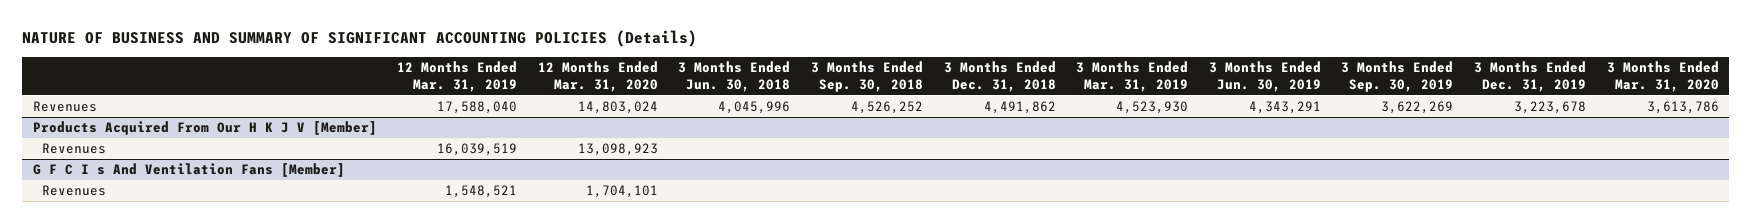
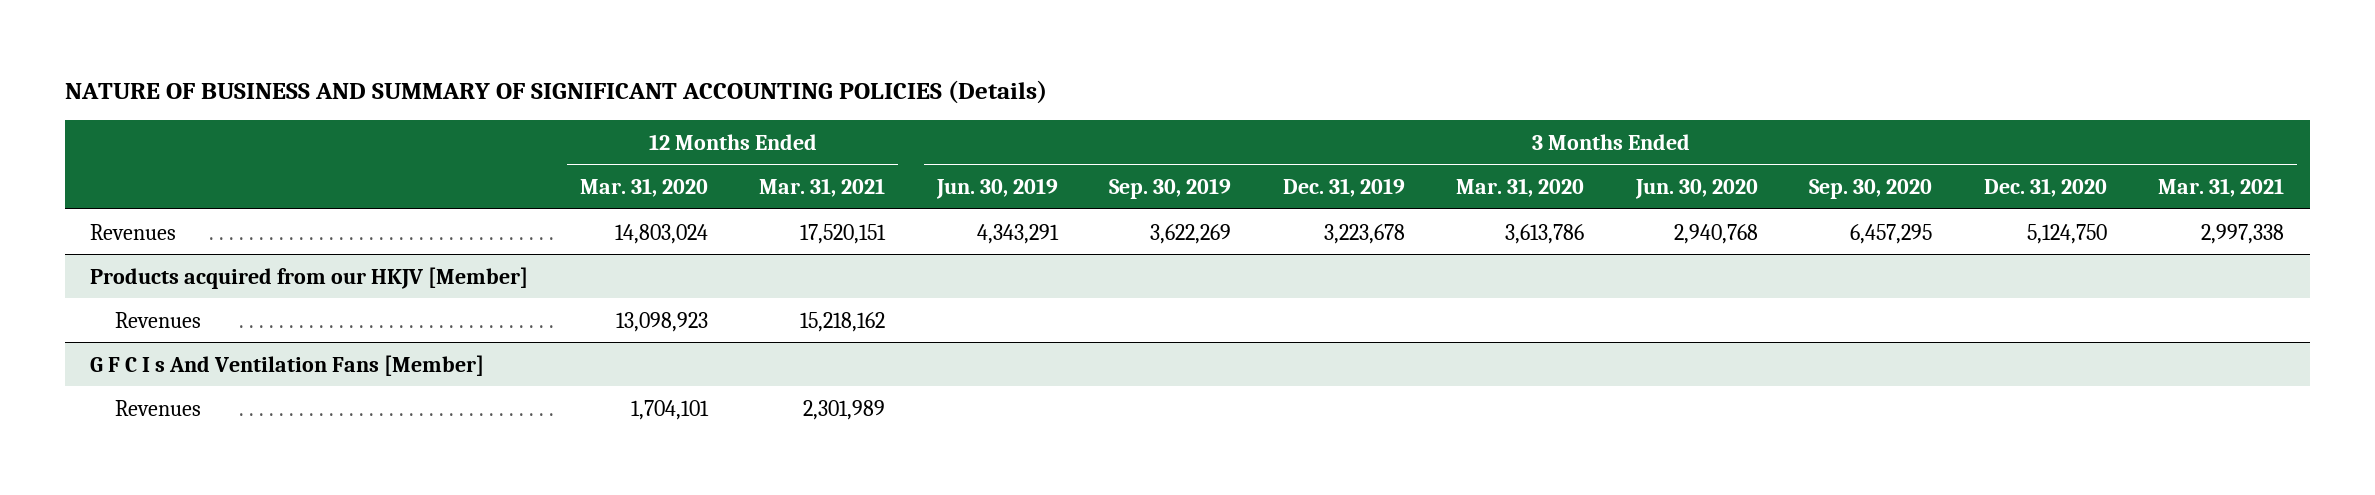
- | 12 Months Ended Mar. 31, 2019 | 12 Months Ended Mar. 31, 2020 | 3 Months Ended Jun. 30, 2018 | 3 Months Ended Sep. 30, 2018 | 3 Months Ended Dec. 31, 2018 | 3 Months Ended Mar. 31, 2019 | 3 Months Ended Jun. 30, 2019 | 3 Months Ended Sep. 30, 2019 | 3 Months Ended Dec. 31, 2019 | 3 Months Ended Mar. 31, 2020
+ | 12 Months Ended Mar. 31, 2020 | 12 Months Ended Mar. 31, 2021 | 3 Months Ended Jun. 30, 2019 | 3 Months Ended Sep. 30, 2019 | 3 Months Ended Dec. 31, 2019 | 3 Months Ended Mar. 31, 2020 | 3 Months Ended Jun. 30, 2020 | 3 Months Ended Sep. 30, 2020 | 3 Months Ended Dec. 31, 2020 | 3 Months Ended Mar. 31, 2021
- Products Acquired From Our H K J V [Member]
+ Products acquired from our HKJV [Member]

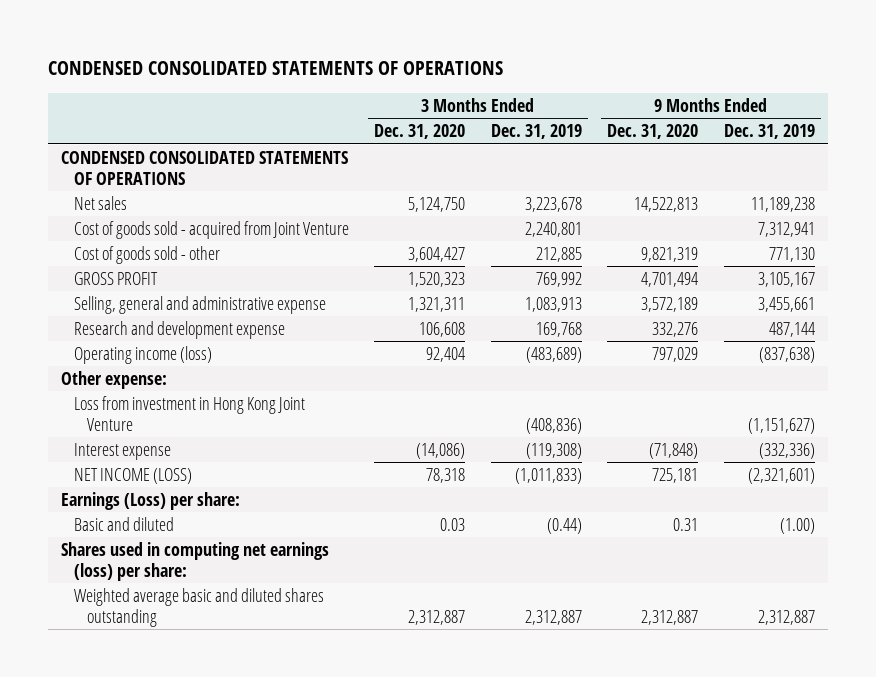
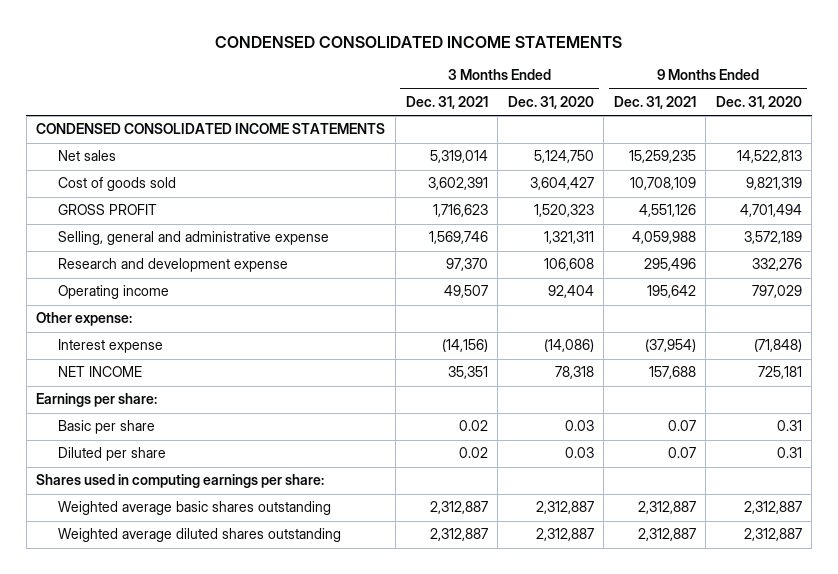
- CONDENSED CONSOLIDATED STATEMENTS OF OPERATIONS
+ CONDENSED CONSOLIDATED INCOME STATEMENTS
- | 3 Months Ended Dec. 31, 2020 | 3 Months Ended Dec. 31, 2019 | 9 Months Ended Dec. 31, 2020 | 9 Months Ended Dec. 31, 2019
+ | 3 Months Ended Dec. 31, 2021 | 3 Months Ended Dec. 31, 2020 | 9 Months Ended Dec. 31, 2021 | 9 Months Ended Dec. 31, 2020
- CONDENSED CONSOLIDATED STATEMENTS OF OPERATIONS
+ CONDENSED CONSOLIDATED INCOME STATEMENTS
- Cost of goods sold - acquired from Joint Venture | | 2,240,801 | | 7,312,941
- Cost of goods sold - other | 3,604,427 | 212,885 | 9,821,319 | 771,130
+ Cost of goods sold | 3,602,391 | 3,604,427 | 10,708,109 | 9,821,319
- Operating income (loss) | 92,404 | (483,689) | 797,029 | (837,638)
+ Operating income | 49,507 | 92,404 | 195,642 | 797,029
- Loss from investment in Hong Kong Joint Venture | | (408,836) | | (1,151,627)
- NET INCOME (LOSS) | 78,318 | (1,011,833) | 725,181 | (2,321,601)
- Earnings (Loss) per share:
- Basic and diluted | 0.03 | (0.44) | 0.31 | (1.00)
- Shares used in computing net earnings (loss) per share:
- Weighted average basic and diluted shares outstanding | 2,312,887 | 2,312,887 | 2,312,887 | 2,312,887
+ NET INCOME | 35,351 | 78,318 | 157,688 | 725,181
+ Earnings per share:
+ Basic per share | 0.02 | 0.03 | 0.07 | 0.31
+ Diluted per share | 0.02 | 0.03 | 0.07 | 0.31
+ Shares used in computing earnings per share:
+ Weighted average basic shares outstanding | 2,312,887 | 2,312,887 | 2,312,887 | 2,312,887
+ Weighted average diluted shares outstanding | 2,312,887 | 2,312,887 | 2,312,887 | 2,312,887

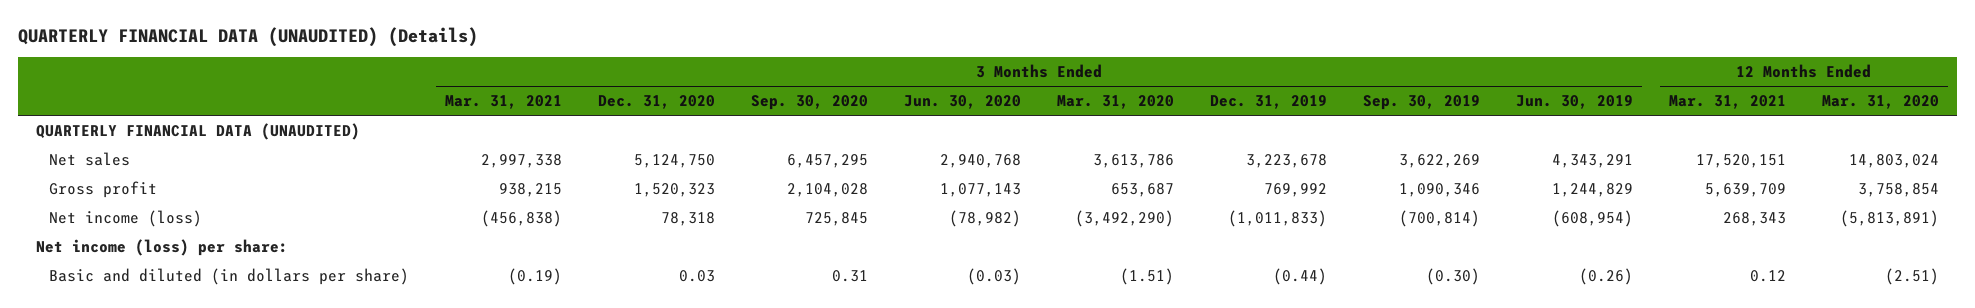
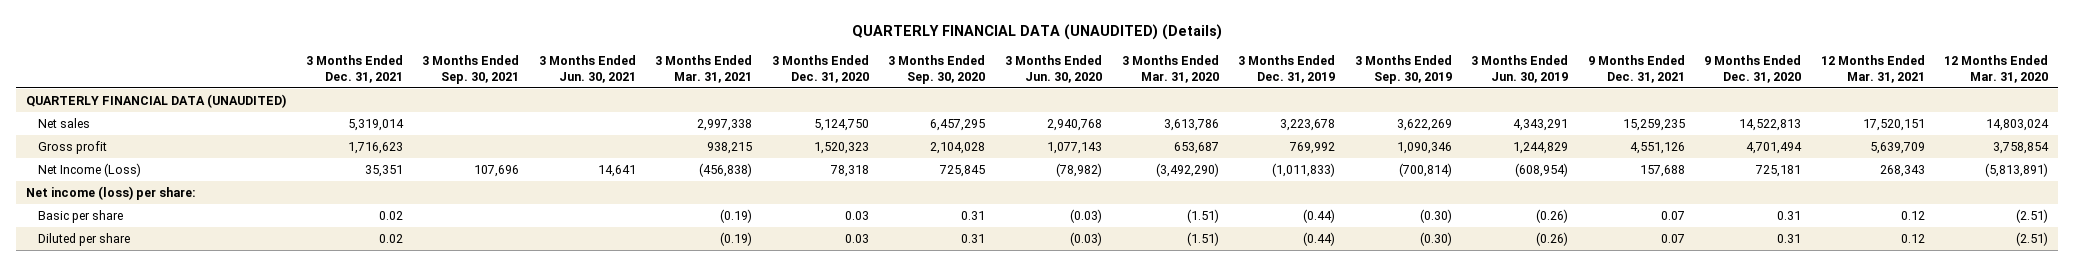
- | 3 Months Ended Mar. 31, 2021 | 3 Months Ended Dec. 31, 2020 | 3 Months Ended Sep. 30, 2020 | 3 Months Ended Jun. 30, 2020 | 3 Months Ended Mar. 31, 2020 | 3 Months Ended Dec. 31, 2019 | 3 Months Ended Sep. 30, 2019 | 3 Months Ended Jun. 30, 2019 | 12 Months Ended Mar. 31, 2021 | 12 Months Ended Mar. 31, 2020
+ | 3 Months Ended Dec. 31, 2021 | 3 Months Ended Sep. 30, 2021 | 3 Months Ended Jun. 30, 2021 | 3 Months Ended Mar. 31, 2021 | 3 Months Ended Dec. 31, 2020 | 3 Months Ended Sep. 30, 2020 | 3 Months Ended Jun. 30, 2020 | 3 Months Ended Mar. 31, 2020 | 3 Months Ended Dec. 31, 2019 | 3 Months Ended Sep. 30, 2019 | 3 Months Ended Jun. 30, 2019 | 9 Months Ended Dec. 31, 2021 | 9 Months Ended Dec. 31, 2020 | 12 Months Ended Mar. 31, 2021 | 12 Months Ended Mar. 31, 2020
- Net income (loss) | (456,838) | 78,318 | 725,845 | (78,982) | (3,492,290) | (1,011,833) | (700,814) | (608,954) | 268,343 | (5,813,891)
+ Net Income (Loss) | 35,351 | 107,696 | 14,641 | (456,838) | 78,318 | 725,845 | (78,982) | (3,492,290) | (1,011,833) | (700,814) | (608,954) | 157,688 | 725,181 | 268,343 | (5,813,891)
- Basic and diluted (in dollars per share) | (0.19) | 0.03 | 0.31 | (0.03) | (1.51) | (0.44) | (0.30) | (0.26) | 0.12 | (2.51)
+ Basic per share | 0.02 | | | (0.19) | 0.03 | 0.31 | (0.03) | (1.51) | (0.44) | (0.30) | (0.26) | 0.07 | 0.31 | 0.12 | (2.51)
+ Diluted per share | 0.02 | | | (0.19) | 0.03 | 0.31 | (0.03) | (1.51) | (0.44) | (0.30) | (0.26) | 0.07 | 0.31 | 0.12 | (2.51)

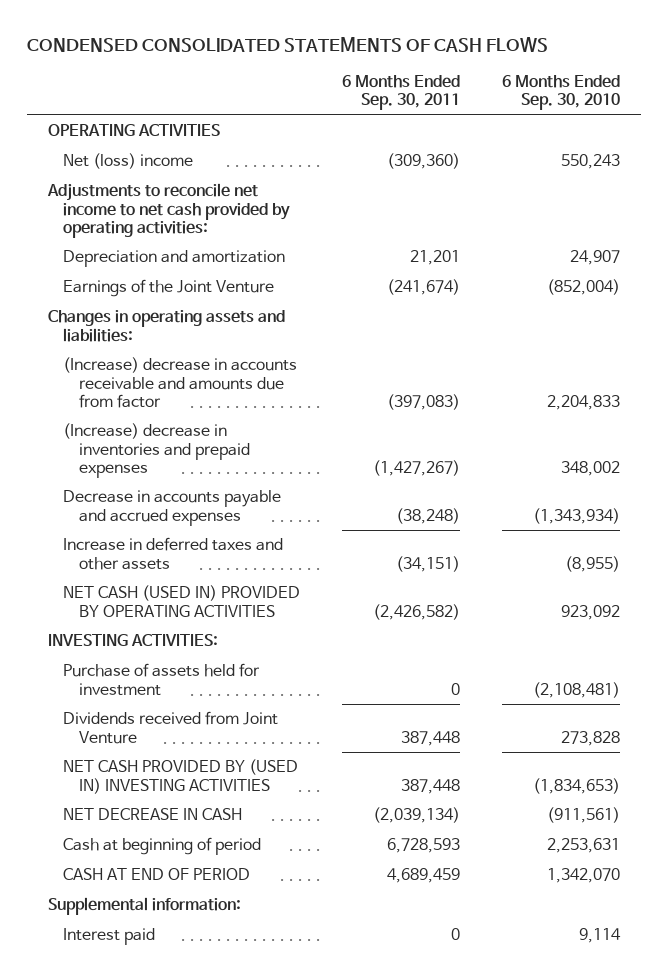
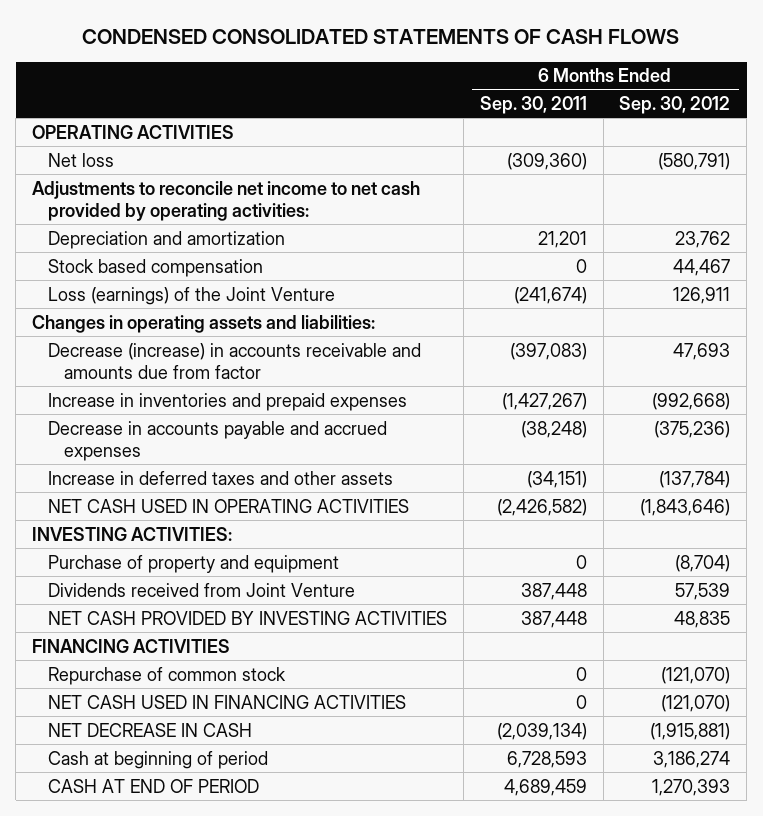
- | 6 Months Ended Sep. 30, 2011 | 6 Months Ended Sep. 30, 2010
+ | 6 Months Ended Sep. 30, 2011 | 6 Months Ended Sep. 30, 2012
- Net (loss) income | (309,360) | 550,243
+ Net loss | (309,360) | (580,791)
- Earnings of the Joint Venture | (241,674) | (852,004)
+ Stock based compensation | 0 | 44,467
+ Loss (earnings) of the Joint Venture | (241,674) | 126,911
- (Increase) decrease in accounts receivable and amounts due from factor | (397,083) | 2,204,833
- (Increase) decrease in inventories and prepaid expenses | (1,427,267) | 348,002
+ Decrease (increase) in accounts receivable and amounts due from factor | (397,083) | 47,693
+ Increase in inventories and prepaid expenses | (1,427,267) | (992,668)
- NET CASH (USED IN) PROVIDED BY OPERATING ACTIVITIES | (2,426,582) | 923,092
+ NET CASH USED IN OPERATING ACTIVITIES | (2,426,582) | (1,843,646)
- Purchase of assets held for investment | 0 | (2,108,481)
+ Purchase of property and equipment | 0 | (8,704)
- NET CASH PROVIDED BY (USED IN) INVESTING ACTIVITIES | 387,448 | (1,834,653)
+ NET CASH PROVIDED BY INVESTING ACTIVITIES | 387,448 | 48,835
+ FINANCING ACTIVITIES
+ Repurchase of common stock | 0 | (121,070)
+ NET CASH USED IN FINANCING ACTIVITIES | 0 | (121,070)
- Supplemental information:
- Interest paid | 0 | 9,114

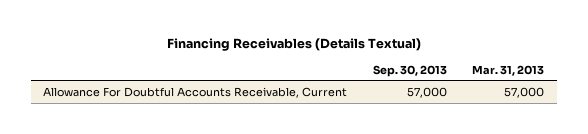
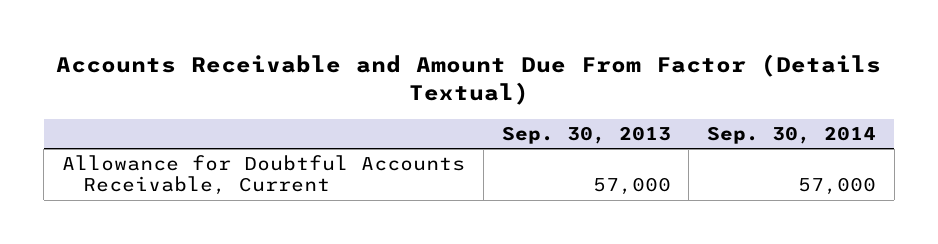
- Financing Receivables (Details Textual)
+ Accounts Receivable and Amount Due From Factor (Details Textual)
- | Sep. 30, 2013 | Mar. 31, 2013
+ | Sep. 30, 2013 | Sep. 30, 2014
- Allowance For Doubtful Accounts Receivable, Current | 57,000 | 57,000
+ Allowance for Doubtful Accounts Receivable, Current | 57,000 | 57,000

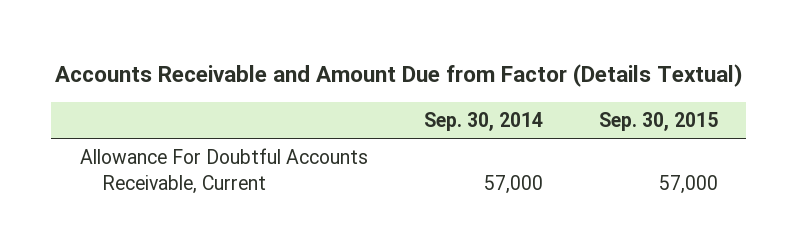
- Accounts Receivable and Amount Due From Factor (Details Textual)
+ Accounts Receivable and Amount Due from Factor (Details Textual)
- | Sep. 30, 2013 | Sep. 30, 2014
+ | Sep. 30, 2014 | Sep. 30, 2015
- Allowance for Doubtful Accounts Receivable, Current | 57,000 | 57,000
+ Allowance For Doubtful Accounts Receivable, Current | 57,000 | 57,000

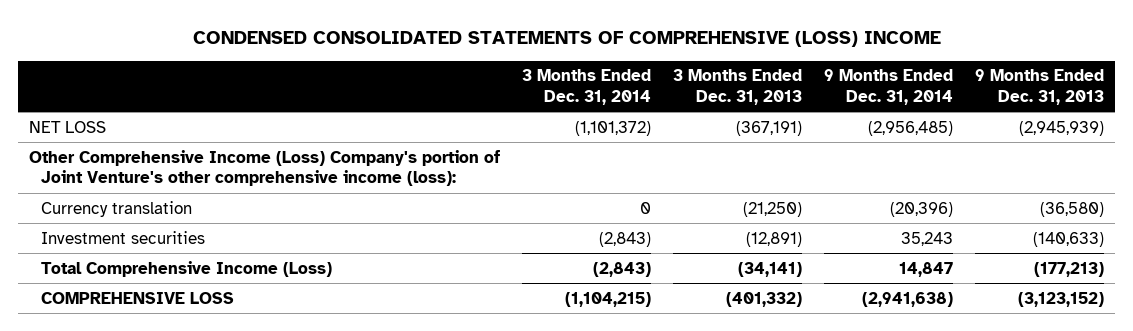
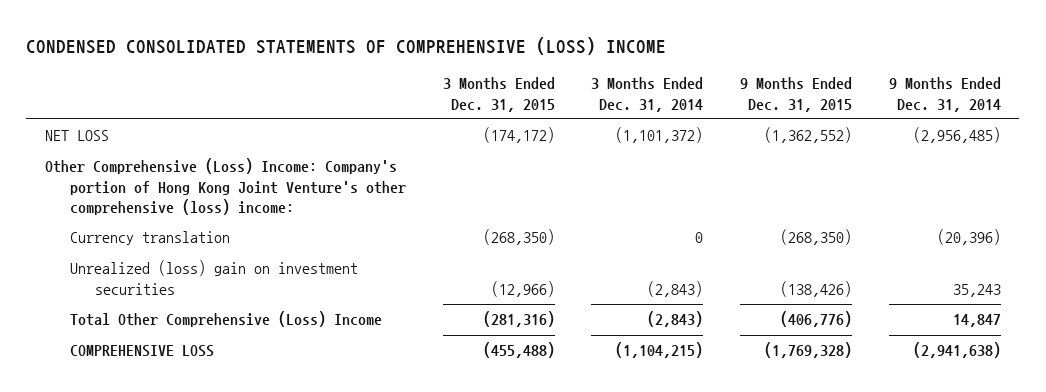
- | 3 Months Ended Dec. 31, 2014 | 3 Months Ended Dec. 31, 2013 | 9 Months Ended Dec. 31, 2014 | 9 Months Ended Dec. 31, 2013
+ | 3 Months Ended Dec. 31, 2015 | 3 Months Ended Dec. 31, 2014 | 9 Months Ended Dec. 31, 2015 | 9 Months Ended Dec. 31, 2014
- Other Comprehensive Income (Loss) Company's portion of Joint Venture's other comprehensive income (loss):
+ Other Comprehensive (Loss) Income: Company's portion of Hong Kong Joint Venture's other comprehensive (loss) income:
- Investment securities | (2,843) | (12,891) | 35,243 | (140,633)
- Total Comprehensive Income (Loss) | (2,843) | (34,141) | 14,847 | (177,213)
+ Unrealized (loss) gain on investment securities | (12,966) | (2,843) | (138,426) | 35,243
+ Total Other Comprehensive (Loss) Income | (281,316) | (2,843) | (406,776) | 14,847

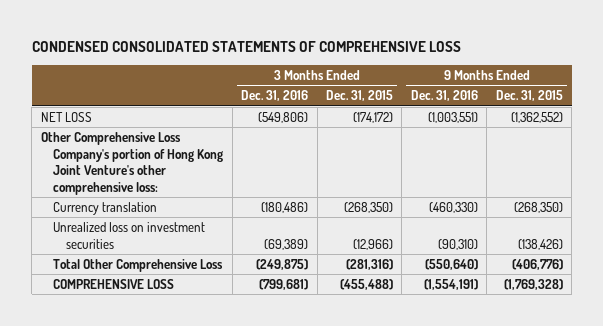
- CONDENSED CONSOLIDATED STATEMENTS OF COMPREHENSIVE (LOSS) INCOME
+ CONDENSED CONSOLIDATED STATEMENTS OF COMPREHENSIVE LOSS
- | 3 Months Ended Dec. 31, 2015 | 3 Months Ended Dec. 31, 2014 | 9 Months Ended Dec. 31, 2015 | 9 Months Ended Dec. 31, 2014
+ | 3 Months Ended Dec. 31, 2016 | 3 Months Ended Dec. 31, 2015 | 9 Months Ended Dec. 31, 2016 | 9 Months Ended Dec. 31, 2015
- Other Comprehensive (Loss) Income: Company's portion of Hong Kong Joint Venture's other comprehensive (loss) income:
+ Other Comprehensive Loss Company's portion of Hong Kong Joint Venture's other comprehensive loss:
- Unrealized (loss) gain on investment securities | (12,966) | (2,843) | (138,426) | 35,243
- Total Other Comprehensive (Loss) Income | (281,316) | (2,843) | (406,776) | 14,847
+ Unrealized loss on investment securities | (69,389) | (12,966) | (90,310) | (138,426)
+ Total Other Comprehensive Loss | (249,875) | (281,316) | (550,640) | (406,776)

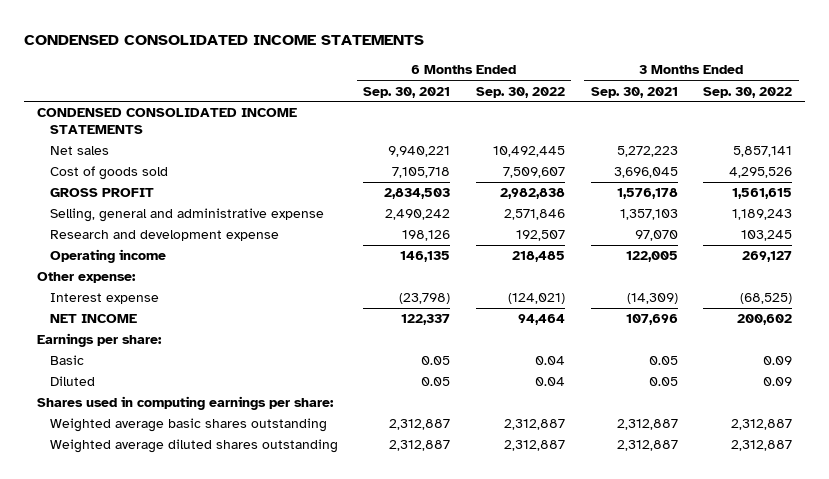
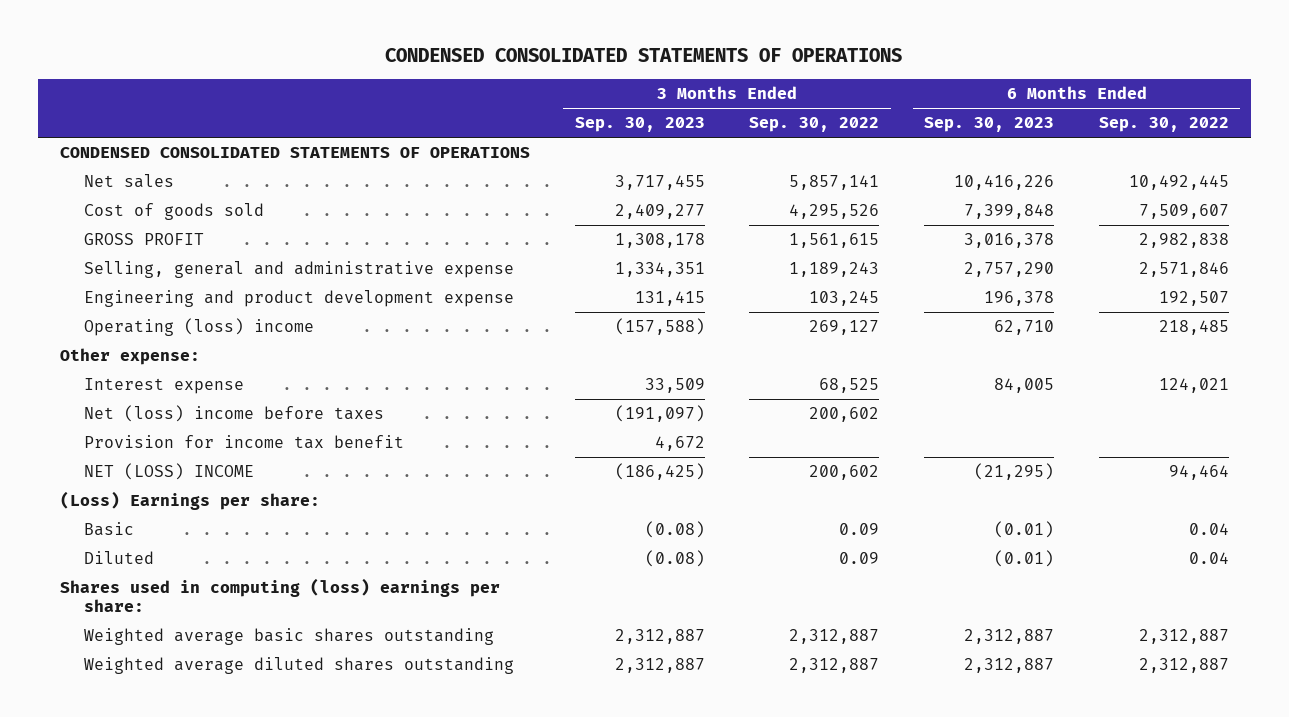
- CONDENSED CONSOLIDATED INCOME STATEMENTS
+ CONDENSED CONSOLIDATED STATEMENTS OF OPERATIONS
- | 6 Months Ended Sep. 30, 2021 | 6 Months Ended Sep. 30, 2022 | 3 Months Ended Sep. 30, 2021 | 3 Months Ended Sep. 30, 2022
+ | 3 Months Ended Sep. 30, 2023 | 3 Months Ended Sep. 30, 2022 | 6 Months Ended Sep. 30, 2023 | 6 Months Ended Sep. 30, 2022
- CONDENSED CONSOLIDATED INCOME STATEMENTS
+ CONDENSED CONSOLIDATED STATEMENTS OF OPERATIONS
- Research and development expense | 198,126 | 192,507 | 97,070 | 103,245
- Operating income | 146,135 | 218,485 | 122,005 | 269,127
+ Engineering and product development expense | 131,415 | 103,245 | 196,378 | 192,507
+ Operating (loss) income | (157,588) | 269,127 | 62,710 | 218,485
- Interest expense | (23,798) | (124,021) | (14,309) | (68,525)
- NET INCOME | 122,337 | 94,464 | 107,696 | 200,602
- Earnings per share:
+ Interest expense | 33,509 | 68,525 | 84,005 | 124,021
+ Net (loss) income before taxes | (191,097) | 200,602 | |
+ Provision for income tax benefit | 4,672 | | |
+ NET (LOSS) INCOME | (186,425) | 200,602 | (21,295) | 94,464
+ (Loss) Earnings per share:
- Shares used in computing earnings per share:
+ Shares used in computing (loss) earnings per share:

